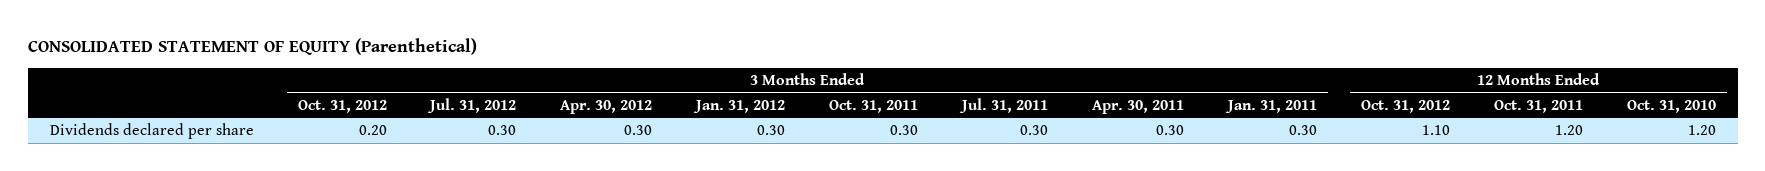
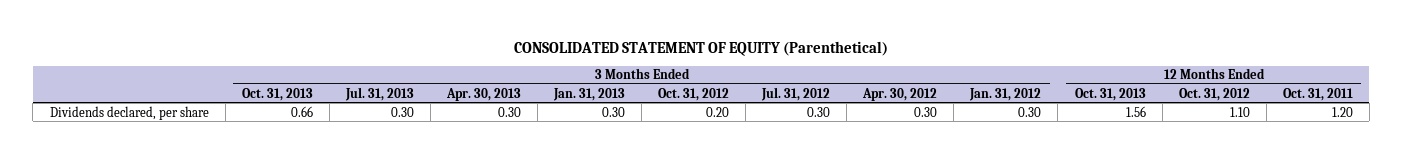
- | 3 Months Ended Oct. 31, 2012 | 3 Months Ended Jul. 31, 2012 | 3 Months Ended Apr. 30, 2012 | 3 Months Ended Jan. 31, 2012 | 3 Months Ended Oct. 31, 2011 | 3 Months Ended Jul. 31, 2011 | 3 Months Ended Apr. 30, 2011 | 3 Months Ended Jan. 31, 2011 | 12 Months Ended Oct. 31, 2012 | 12 Months Ended Oct. 31, 2011 | 12 Months Ended Oct. 31, 2010
+ | 3 Months Ended Oct. 31, 2013 | 3 Months Ended Jul. 31, 2013 | 3 Months Ended Apr. 30, 2013 | 3 Months Ended Jan. 31, 2013 | 3 Months Ended Oct. 31, 2012 | 3 Months Ended Jul. 31, 2012 | 3 Months Ended Apr. 30, 2012 | 3 Months Ended Jan. 31, 2012 | 12 Months Ended Oct. 31, 2013 | 12 Months Ended Oct. 31, 2012 | 12 Months Ended Oct. 31, 2011
- Dividends declared per share | 0.20 | 0.30 | 0.30 | 0.30 | 0.30 | 0.30 | 0.30 | 0.30 | 1.10 | 1.20 | 1.20
+ Dividends declared, per share | 0.66 | 0.30 | 0.30 | 0.30 | 0.20 | 0.30 | 0.30 | 0.30 | 1.56 | 1.10 | 1.20

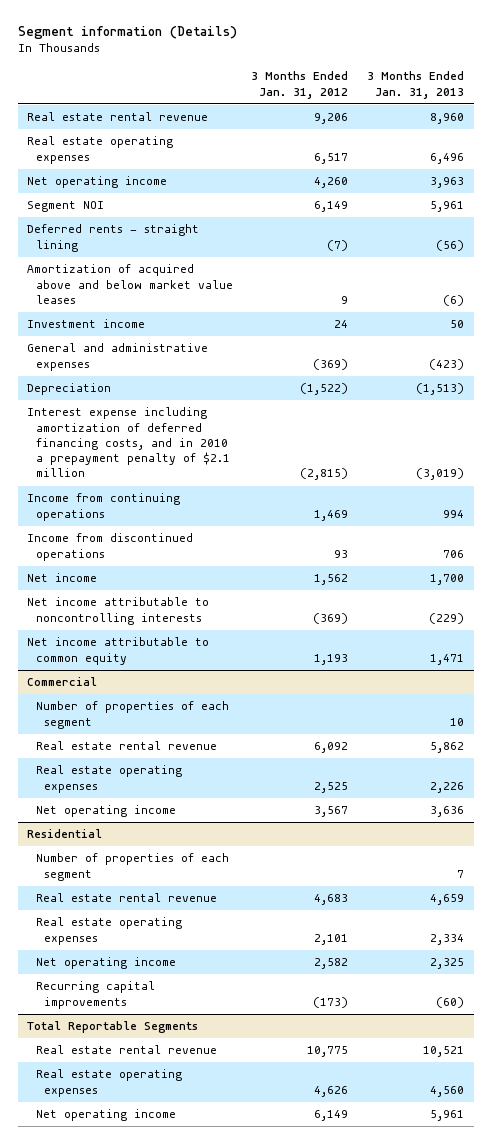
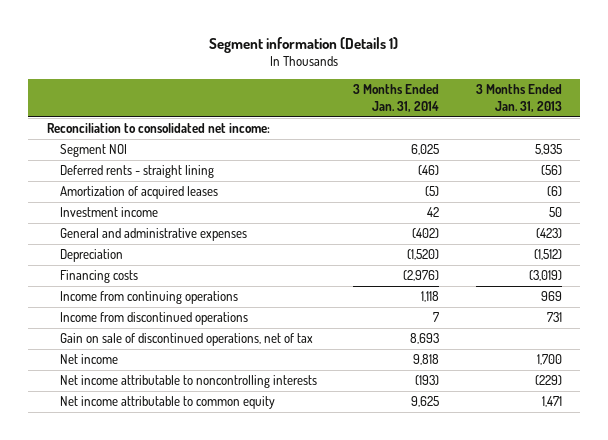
- Segment information (Details)
+ Segment information (Details 1)
- | 3 Months Ended Jan. 31, 2012 | 3 Months Ended Jan. 31, 2013
+ | 3 Months Ended Jan. 31, 2014 | 3 Months Ended Jan. 31, 2013
- Real estate rental revenue | 9,206 | 8,960
- Real estate operating expenses | 6,517 | 6,496
- Net operating income | 4,260 | 3,963
- Segment NOI | 6,149 | 5,961
+ Reconciliation to consolidated net income:
+ Segment NOI | 6,025 | 5,935
- Amortization of acquired above and below market value leases | 9 | (6)
+ Amortization of acquired leases | (5) | (6)
- Depreciation | (1,522) | (1,513)
- Interest expense including amortization of deferred financing costs, and in 2010 a prepayment penalty of $2.1 million | (2,815) | (3,019)
- Income from continuing operations | 1,469 | 994
- Income from discontinued operations | 93 | 706
+ Depreciation | (1,520) | (1,512)
+ Financing costs | (2,976) | (3,019)
+ Income from continuing operations | 1,118 | 969
+ Income from discontinued operations | 7 | 731
+ Gain on sale of discontinued operations, net of tax | 8,693 |
- Commercial
- Number of properties of each segment | | 10
- Real estate rental revenue | 6,092 | 5,862
- Real estate operating expenses | 2,525 | 2,226
- Net operating income | 3,567 | 3,636
- Residential
- Number of properties of each segment | | 7
- Real estate rental revenue | 4,683 | 4,659
- Real estate operating expenses | 2,101 | 2,334
- Net operating income | 2,582 | 2,325
- Recurring capital improvements | (173) | (60)
- Total Reportable Segments
- Real estate rental revenue | 10,775 | 10,521
- Real estate operating expenses | 4,626 | 4,560
- Net operating income | 6,149 | 5,961

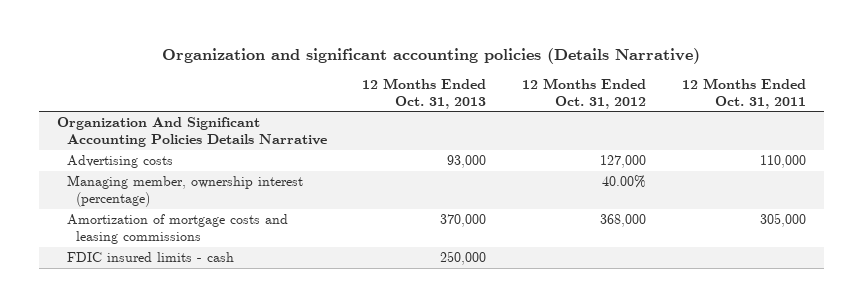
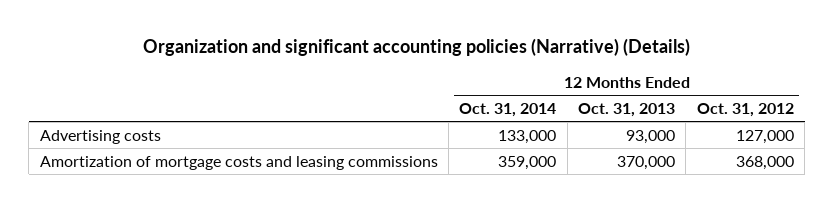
- Organization and significant accounting policies (Details Narrative)
+ Organization and significant accounting policies (Narrative) (Details)
- | 12 Months Ended Oct. 31, 2013 | 12 Months Ended Oct. 31, 2012 | 12 Months Ended Oct. 31, 2011
+ | 12 Months Ended Oct. 31, 2014 | 12 Months Ended Oct. 31, 2013 | 12 Months Ended Oct. 31, 2012
- Organization And Significant Accounting Policies Details Narrative
- Managing member, ownership interest (percentage) | | 40.00% |
- FDIC insured limits - cash | 250,000 | |

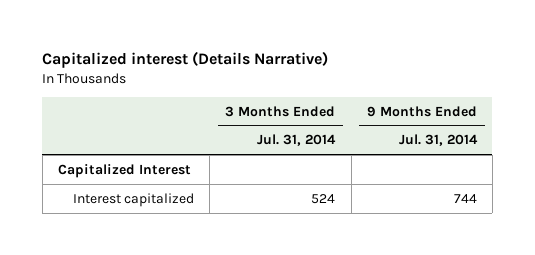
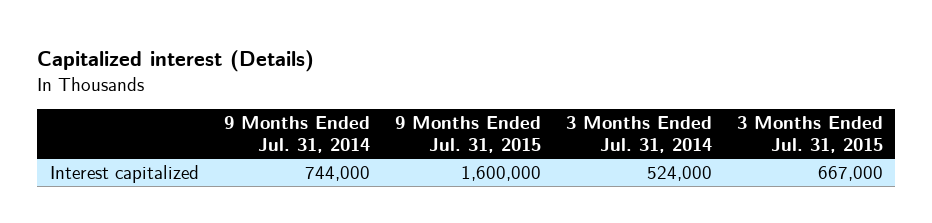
- Capitalized interest (Details Narrative)
+ Capitalized interest (Details)
- | 3 Months Ended Jul. 31, 2014 | 9 Months Ended Jul. 31, 2014
+ | 9 Months Ended Jul. 31, 2014 | 9 Months Ended Jul. 31, 2015 | 3 Months Ended Jul. 31, 2014 | 3 Months Ended Jul. 31, 2015
- Capitalized Interest
- Interest capitalized | 524 | 744
+ Interest capitalized | 744,000 | 1,600,000 | 524,000 | 667,000

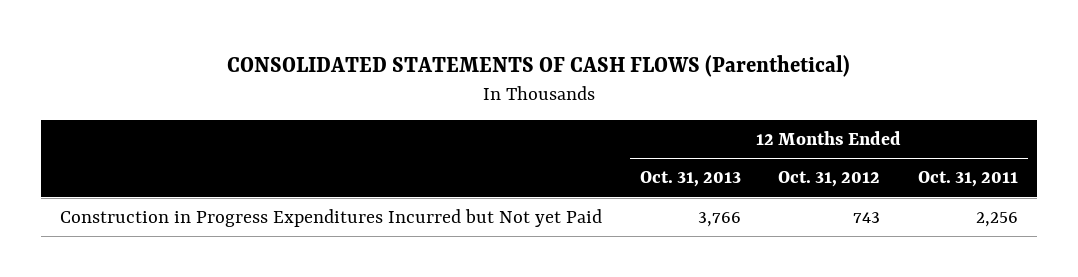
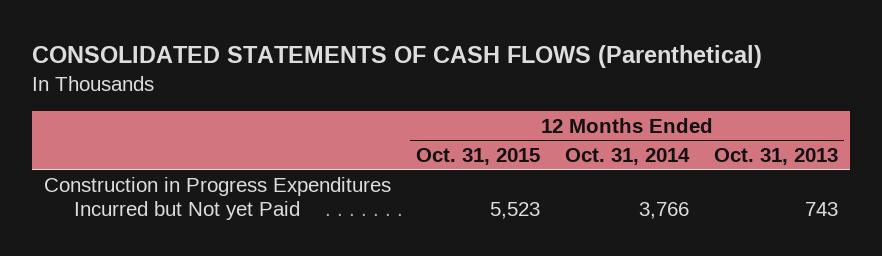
- | 12 Months Ended Oct. 31, 2013 | 12 Months Ended Oct. 31, 2012 | 12 Months Ended Oct. 31, 2011
+ | 12 Months Ended Oct. 31, 2015 | 12 Months Ended Oct. 31, 2014 | 12 Months Ended Oct. 31, 2013
- Construction in Progress Expenditures Incurred but Not yet Paid | 3,766 | 743 | 2,256
+ Construction in Progress Expenditures Incurred but Not yet Paid | 5,523 | 3,766 | 743

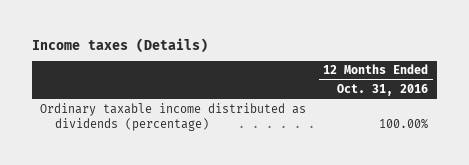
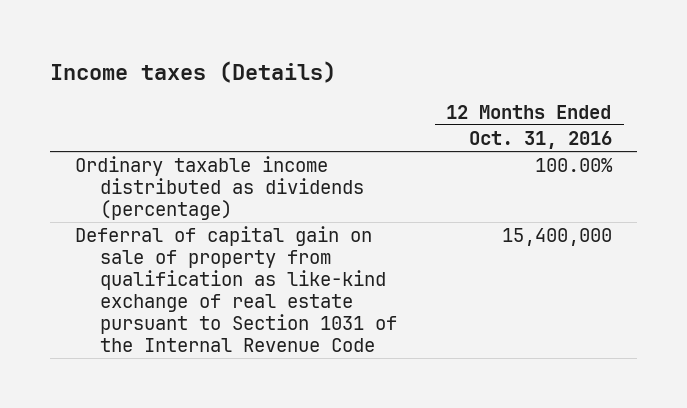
+ Deferral of capital gain on sale of property from qualification as like-kind exchange of real estate pursuant to Section 1031 of the Internal Revenue Code | 15,400,000

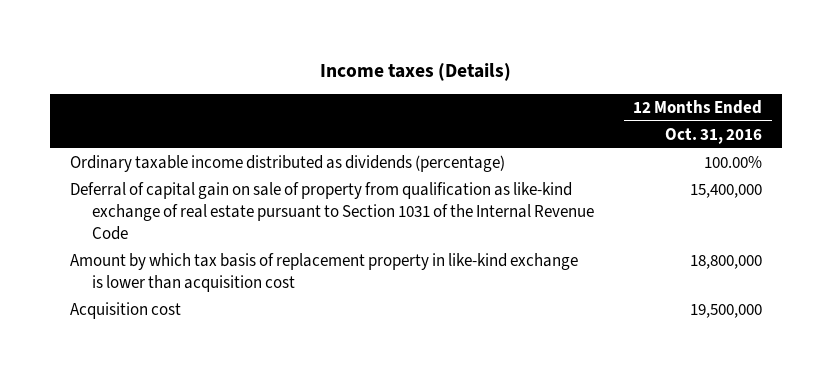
+ Amount by which tax basis of replacement property in like-kind exchange is lower than acquisition cost | 18,800,000
+ Acquisition cost | 19,500,000

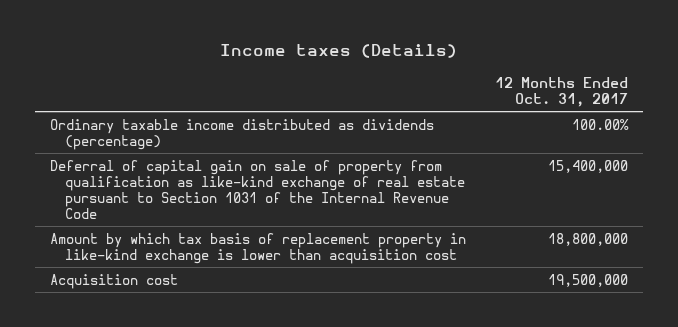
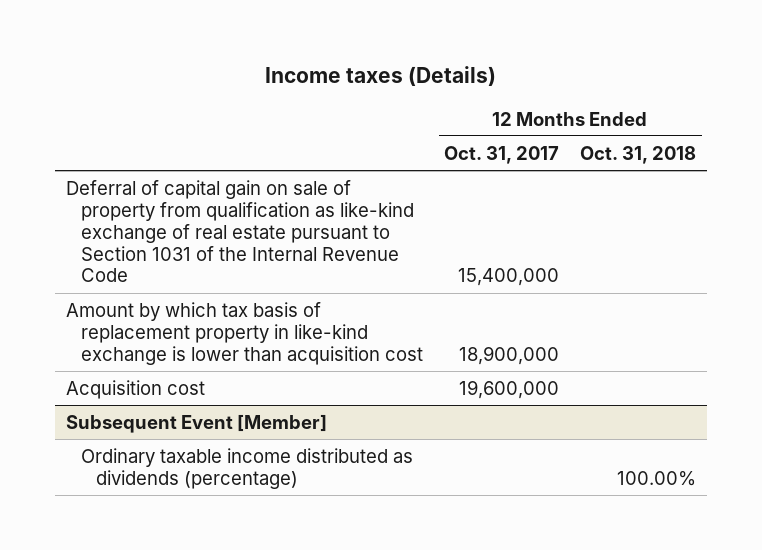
- | 12 Months Ended Oct. 31, 2017
+ | 12 Months Ended Oct. 31, 2017 | 12 Months Ended Oct. 31, 2018
- Ordinary taxable income distributed as dividends (percentage) | 100.00%
- Amount by which tax basis of replacement property in like-kind exchange is lower than acquisition cost | 18,800,000
- Acquisition cost | 19,500,000
+ Amount by which tax basis of replacement property in like-kind exchange is lower than acquisition cost | 18,900,000 |
+ Acquisition cost | 19,600,000 |
+ Subsequent Event [Member]
+ Ordinary taxable income distributed as dividends (percentage) | | 100.00%

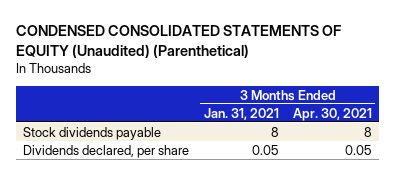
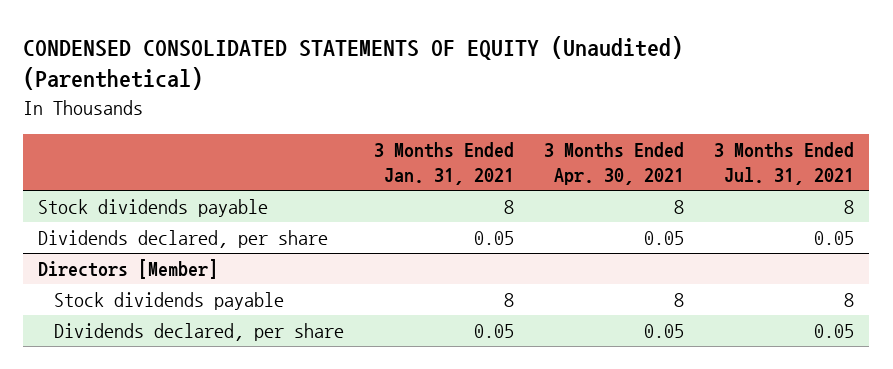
- | 3 Months Ended Jan. 31, 2021 | 3 Months Ended Apr. 30, 2021
+ | 3 Months Ended Jan. 31, 2021 | 3 Months Ended Apr. 30, 2021 | 3 Months Ended Jul. 31, 2021
+ Directors [Member]
+ Stock dividends payable | 8 | 8 | 8
+ Dividends declared, per share | 0.05 | 0.05 | 0.05

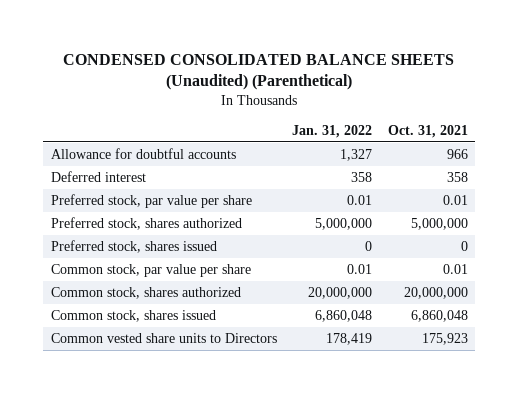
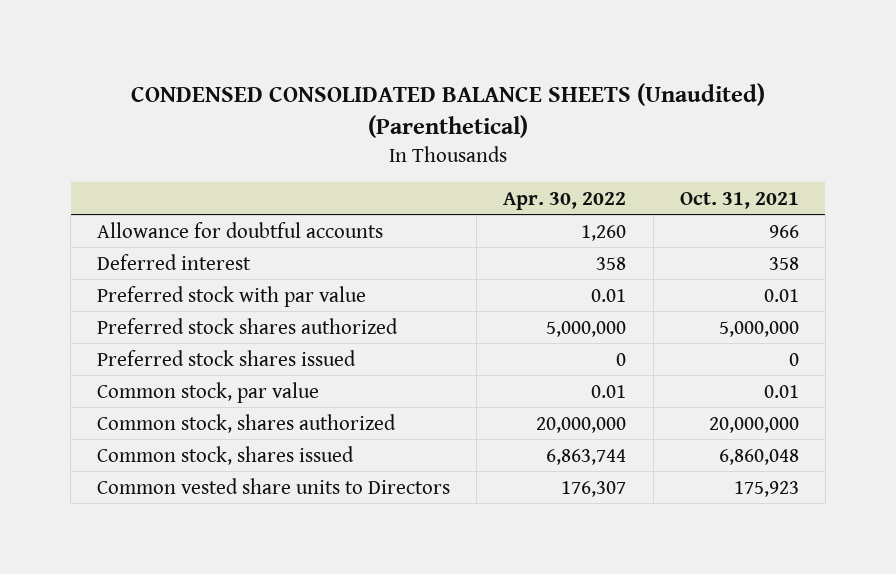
- | Jan. 31, 2022 | Oct. 31, 2021
+ | Apr. 30, 2022 | Oct. 31, 2021
- Preferred stock, par value per share | 0.01 | 0.01
- Preferred stock, shares authorized | 5,000,000 | 5,000,000
- Preferred stock, shares issued | 0 | 0
- Common stock, par value per share | 0.01 | 0.01
+ Preferred stock with par value | 0.01 | 0.01
+ Preferred stock shares authorized | 5,000,000 | 5,000,000
+ Preferred stock shares issued | 0 | 0
+ Common stock, par value | 0.01 | 0.01

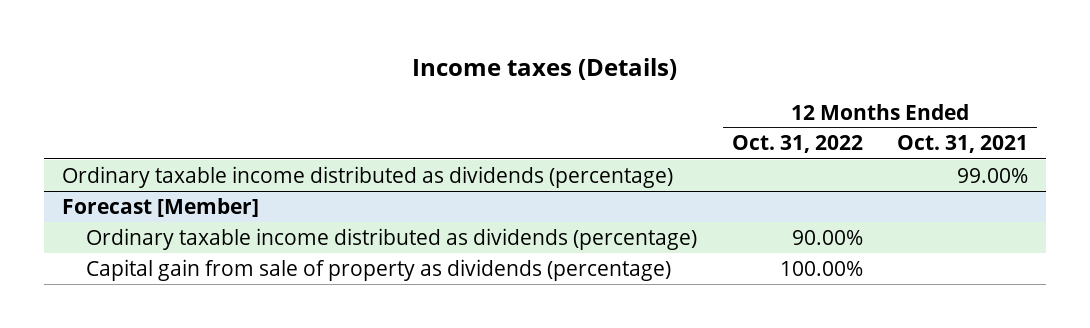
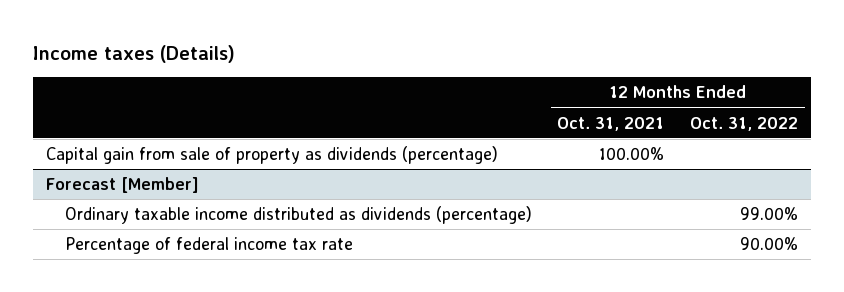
- | 12 Months Ended Oct. 31, 2022 | 12 Months Ended Oct. 31, 2021
+ | 12 Months Ended Oct. 31, 2021 | 12 Months Ended Oct. 31, 2022
- Ordinary taxable income distributed as dividends (percentage) | | 99.00%
+ Capital gain from sale of property as dividends (percentage) | 100.00% |
@ Forecast [Member]
- Ordinary taxable income distributed as dividends (percentage) | 90.00% |
- Capital gain from sale of property as dividends (percentage) | 100.00% |
+ Ordinary taxable income distributed as dividends (percentage) | | 99.00%
+ Percentage of federal income tax rate | | 90.00%

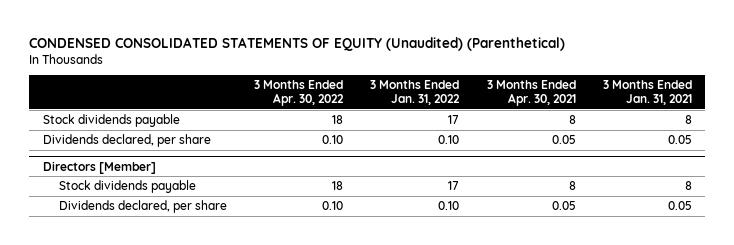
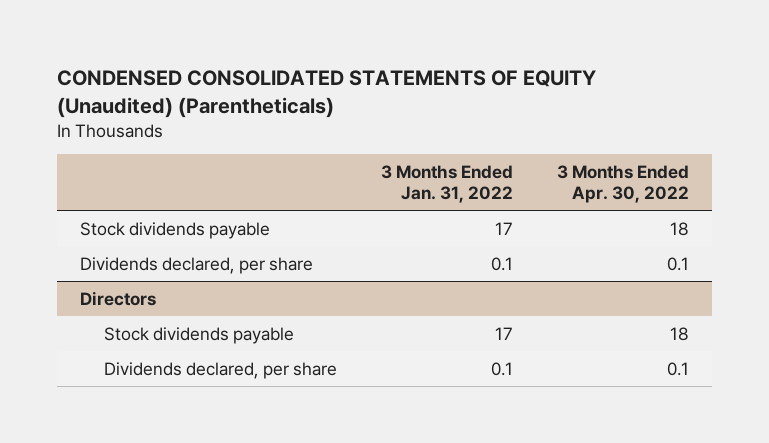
- CONDENSED CONSOLIDATED STATEMENTS OF EQUITY (Unaudited) (Parenthetical)
+ CONDENSED CONSOLIDATED STATEMENTS OF EQUITY (Unaudited) (Parentheticals)
- | 3 Months Ended Apr. 30, 2022 | 3 Months Ended Jan. 31, 2022 | 3 Months Ended Apr. 30, 2021 | 3 Months Ended Jan. 31, 2021
+ | 3 Months Ended Jan. 31, 2022 | 3 Months Ended Apr. 30, 2022
- Dividends declared, per share | 0.10 | 0.10 | 0.05 | 0.05
- Directors [Member]
+ Dividends declared, per share | 0.1 | 0.1
+ Directors
- Dividends declared, per share | 0.10 | 0.10 | 0.05 | 0.05
+ Dividends declared, per share | 0.1 | 0.1

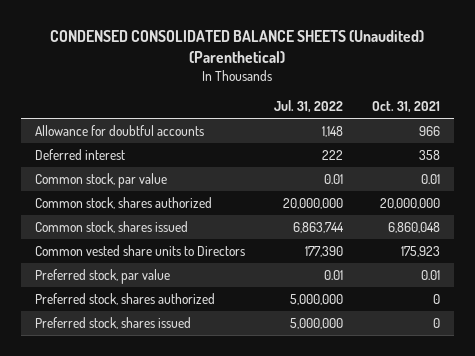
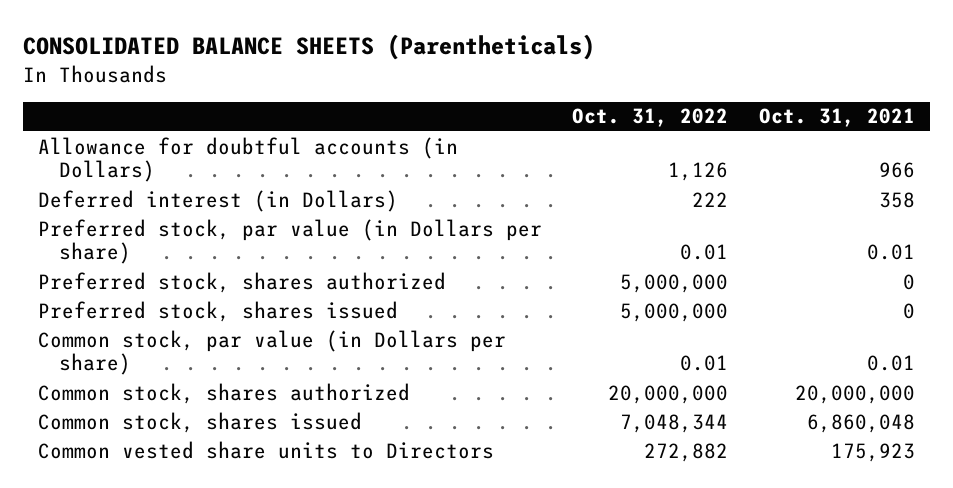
- CONDENSED CONSOLIDATED BALANCE SHEETS (Unaudited) (Parenthetical)
+ CONSOLIDATED BALANCE SHEETS (Parentheticals)
- | Jul. 31, 2022 | Oct. 31, 2021
+ | Oct. 31, 2022 | Oct. 31, 2021
- Allowance for doubtful accounts | 1,148 | 966
- Deferred interest | 222 | 358
- Common stock, par value | 0.01 | 0.01
+ Allowance for doubtful accounts (in Dollars) | 1,126 | 966
+ Deferred interest (in Dollars) | 222 | 358
+ Preferred stock, par value (in Dollars per share) | 0.01 | 0.01
moved up: Preferred stock, shares authorized | 5,000,000 | 0
moved up: Preferred stock, shares issued | 5,000,000 | 0
+ Common stock, par value (in Dollars per share) | 0.01 | 0.01
- Preferred stock, par value | 0.01 | 0.01

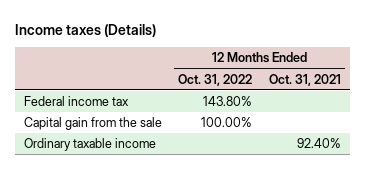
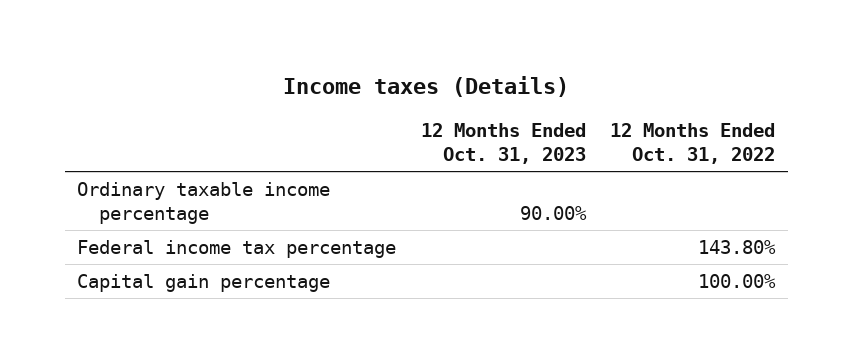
- | 12 Months Ended Oct. 31, 2022 | 12 Months Ended Oct. 31, 2021
+ | 12 Months Ended Oct. 31, 2023 | 12 Months Ended Oct. 31, 2022
- Federal income tax | 143.80% |
- Capital gain from the sale | 100.00% |
- Ordinary taxable income | | 92.40%
+ Ordinary taxable income percentage | 90.00% |
+ Federal income tax percentage | | 143.80%
+ Capital gain percentage | | 100.00%

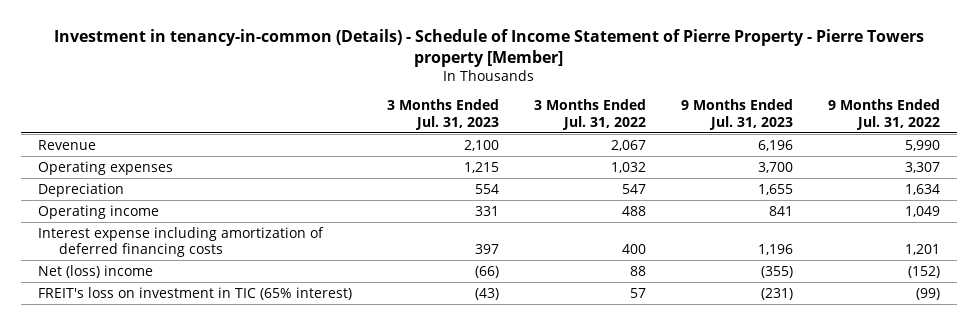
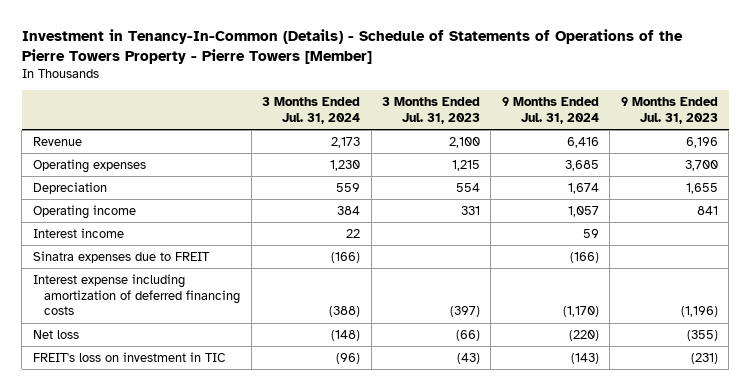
- Investment in tenancy-in-common (Details) - Schedule of Income Statement of Pierre Property - Pierre Towers property [Member]
+ Investment in Tenancy-In-Common (Details) - Schedule of Statements of Operations of the Pierre Towers Property - Pierre Towers [Member]
- | 3 Months Ended Jul. 31, 2023 | 3 Months Ended Jul. 31, 2022 | 9 Months Ended Jul. 31, 2023 | 9 Months Ended Jul. 31, 2022
+ | 3 Months Ended Jul. 31, 2024 | 3 Months Ended Jul. 31, 2023 | 9 Months Ended Jul. 31, 2024 | 9 Months Ended Jul. 31, 2023
- Interest expense including amortization of deferred financing costs | 397 | 400 | 1,196 | 1,201
- Net (loss) income | (66) | 88 | (355) | (152)
- FREIT's loss on investment in TIC (65% interest) | (43) | 57 | (231) | (99)
+ Interest income | 22 | | 59 |
+ Sinatra expenses due to FREIT | (166) | | (166) |
+ Interest expense including amortization of deferred financing costs | (388) | (397) | (1,170) | (1,196)
+ Net loss | (148) | (66) | (220) | (355)
+ FREIT's loss on investment in TIC | (96) | (43) | (143) | (231)

